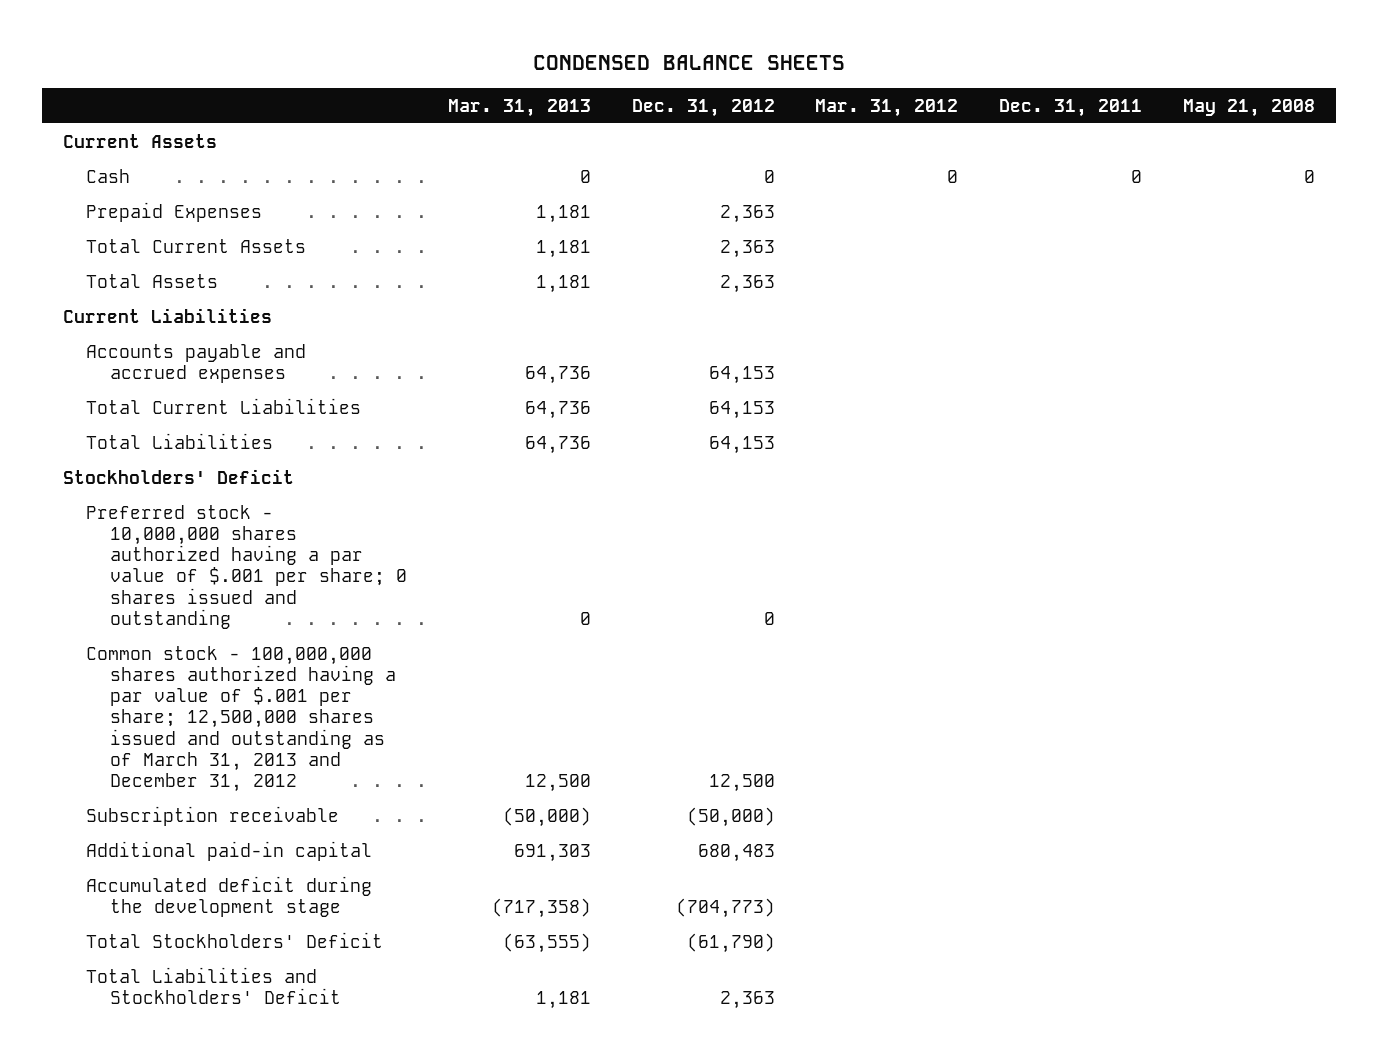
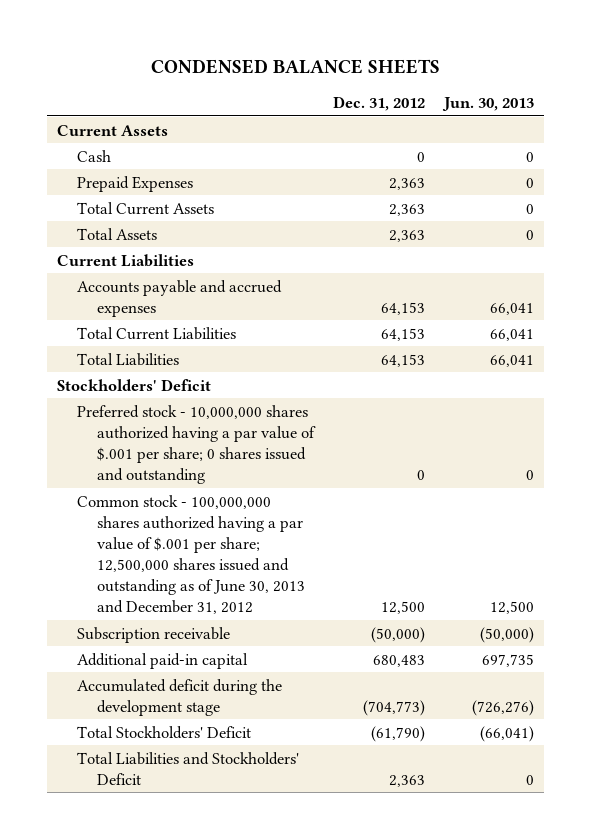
- | Mar. 31, 2013 | Dec. 31, 2012 | Mar. 31, 2012 | Dec. 31, 2011 | May 21, 2008
+ | Dec. 31, 2012 | Jun. 30, 2013
- Common stock - 100,000,000 shares authorized having a par value of $.001 per share; 12,500,000 shares issued and outstanding as of March 31, 2013 and December 31, 2012 | 12,500 | 12,500 | | |
+ Common stock - 100,000,000 shares authorized having a par value of $.001 per share; 12,500,000 shares issued and outstanding as of June 30, 2013 and December 31, 2012 | 12,500 | 12,500

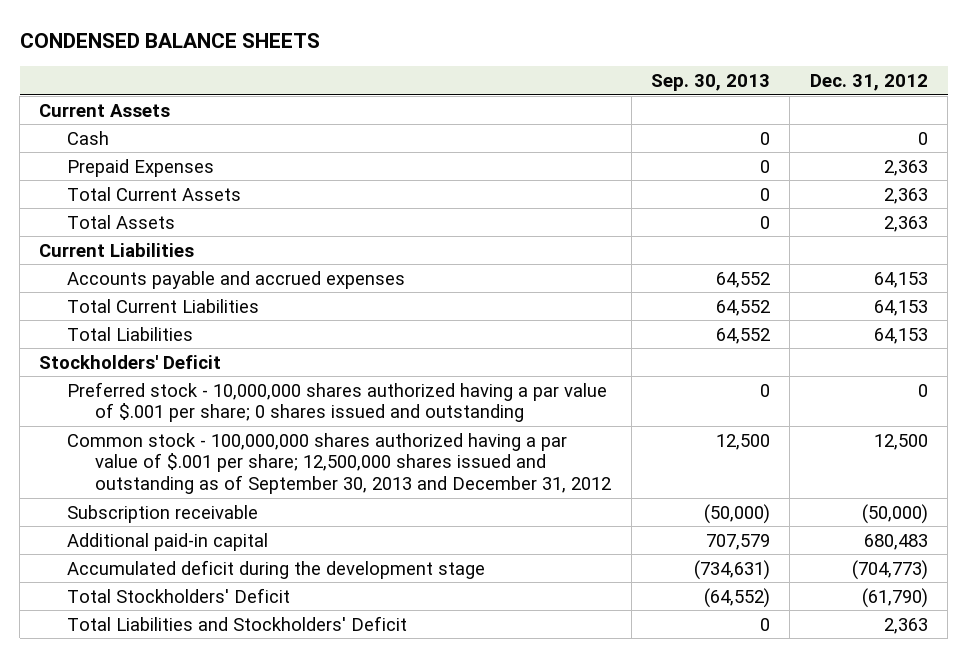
- | Dec. 31, 2012 | Jun. 30, 2013
+ | Sep. 30, 2013 | Dec. 31, 2012
- Common stock - 100,000,000 shares authorized having a par value of $.001 per share; 12,500,000 shares issued and outstanding as of June 30, 2013 and December 31, 2012 | 12,500 | 12,500
+ Common stock - 100,000,000 shares authorized having a par value of $.001 per share; 12,500,000 shares issued and outstanding as of September 30, 2013 and December 31, 2012 | 12,500 | 12,500

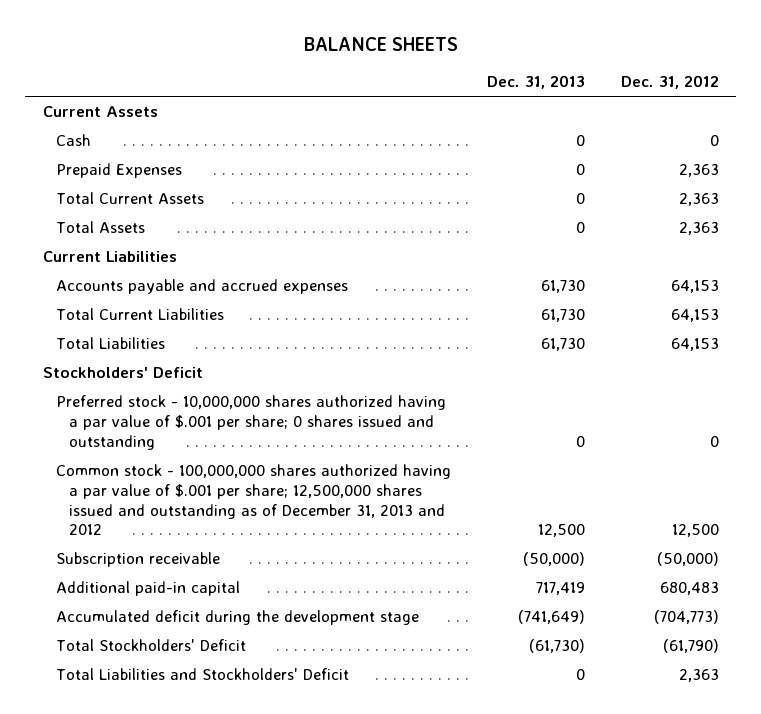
- CONDENSED BALANCE SHEETS
+ BALANCE SHEETS
- | Sep. 30, 2013 | Dec. 31, 2012
+ | Dec. 31, 2013 | Dec. 31, 2012
- Common stock - 100,000,000 shares authorized having a par value of $.001 per share; 12,500,000 shares issued and outstanding as of September 30, 2013 and December 31, 2012 | 12,500 | 12,500
+ Common stock - 100,000,000 shares authorized having a par value of $.001 per share; 12,500,000 shares issued and outstanding as of December 31, 2013 and 2012 | 12,500 | 12,500

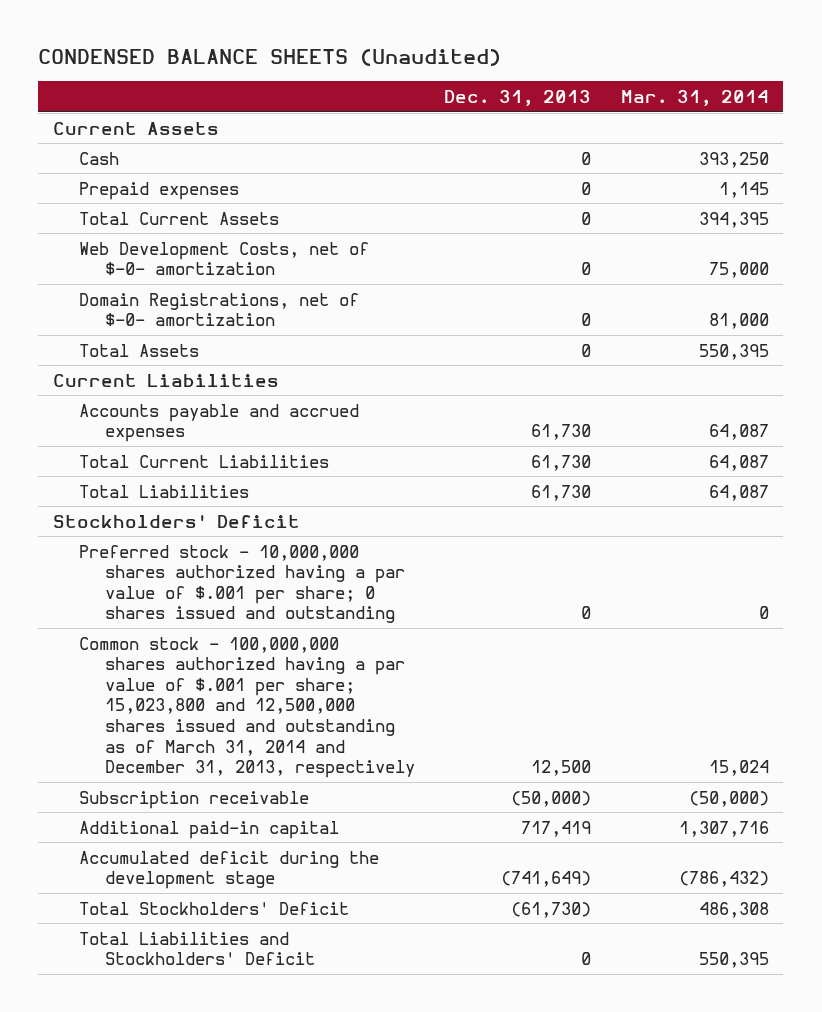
- BALANCE SHEETS
+ CONDENSED BALANCE SHEETS (Unaudited)
- | Dec. 31, 2013 | Dec. 31, 2012
+ | Dec. 31, 2013 | Mar. 31, 2014
- Prepaid Expenses | 0 | 2,363
+ Prepaid expenses | 0 | 1,145
+ Web Development Costs, net of $-0- amortization | 0 | 75,000
+ Domain Registrations, net of $-0- amortization | 0 | 81,000
- Common stock - 100,000,000 shares authorized having a par value of $.001 per share; 12,500,000 shares issued and outstanding as of December 31, 2013 and 2012 | 12,500 | 12,500
+ Common stock - 100,000,000 shares authorized having a par value of $.001 per share; 15,023,800 and 12,500,000 shares issued and outstanding as of March 31, 2014 and December 31, 2013, respectively | 12,500 | 15,024

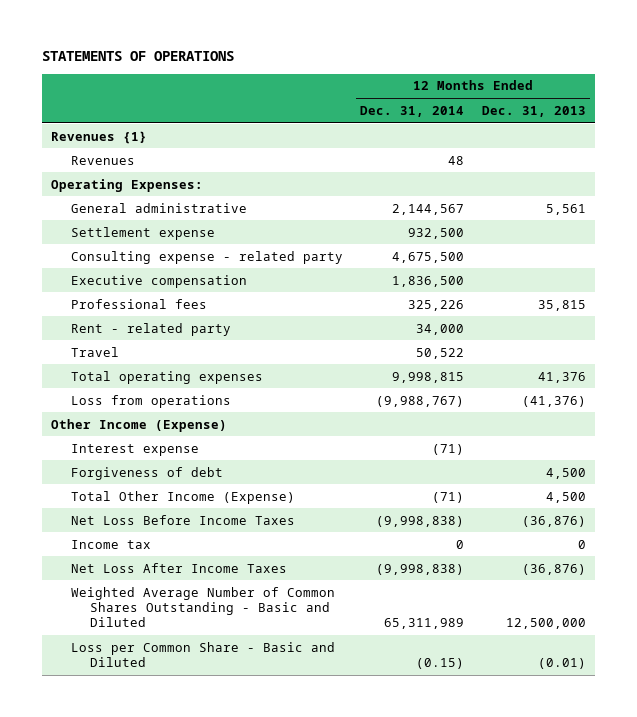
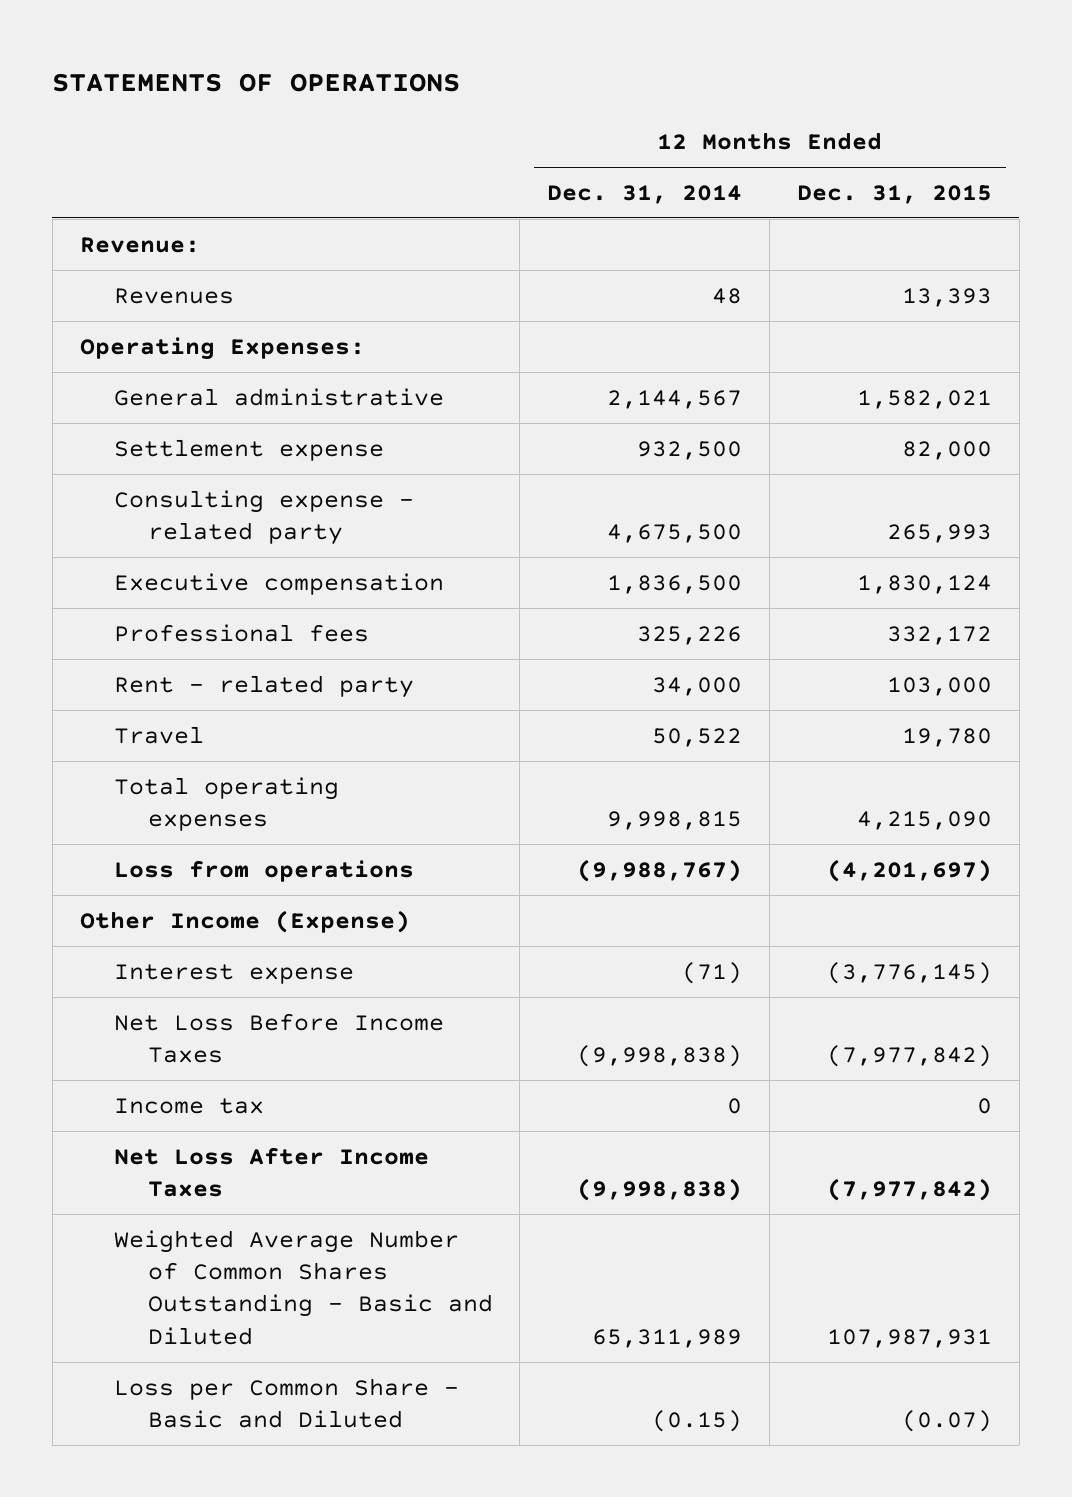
- | 12 Months Ended Dec. 31, 2014 | 12 Months Ended Dec. 31, 2013
+ | 12 Months Ended Dec. 31, 2014 | 12 Months Ended Dec. 31, 2015
- Revenues {1}
+ Revenue:
- Forgiveness of debt | | 4,500
- Total Other Income (Expense) | (71) | 4,500

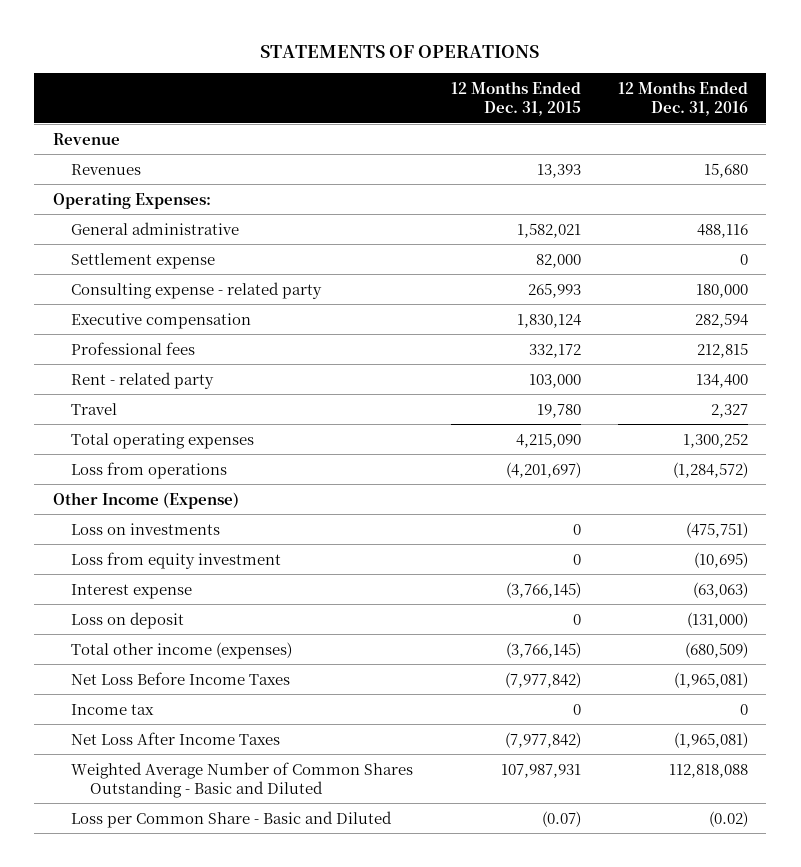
- | 12 Months Ended Dec. 31, 2014 | 12 Months Ended Dec. 31, 2015
+ | 12 Months Ended Dec. 31, 2015 | 12 Months Ended Dec. 31, 2016
- Revenue:
+ Revenue
- Interest expense | (71) | (3,776,145)
+ Loss on investments | 0 | (475,751)
+ Loss from equity investment | 0 | (10,695)
+ Interest expense | (3,766,145) | (63,063)
+ Loss on deposit | 0 | (131,000)
+ Total other income (expenses) | (3,766,145) | (680,509)

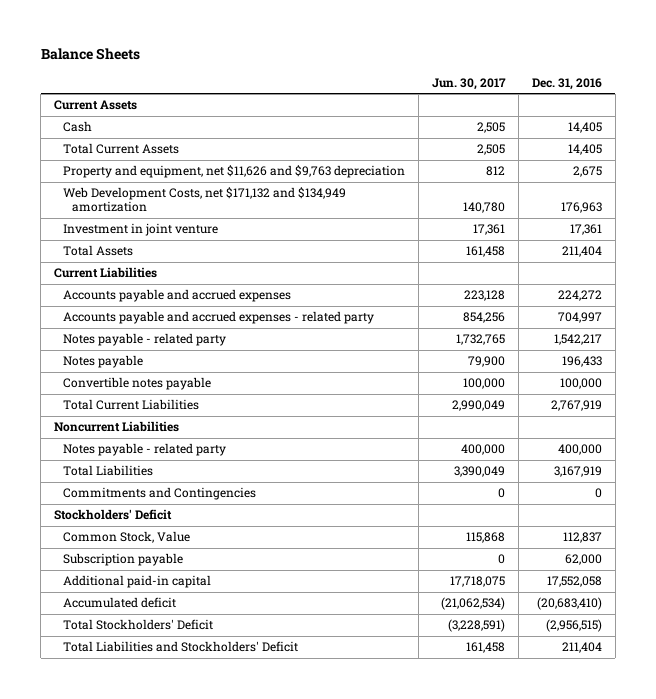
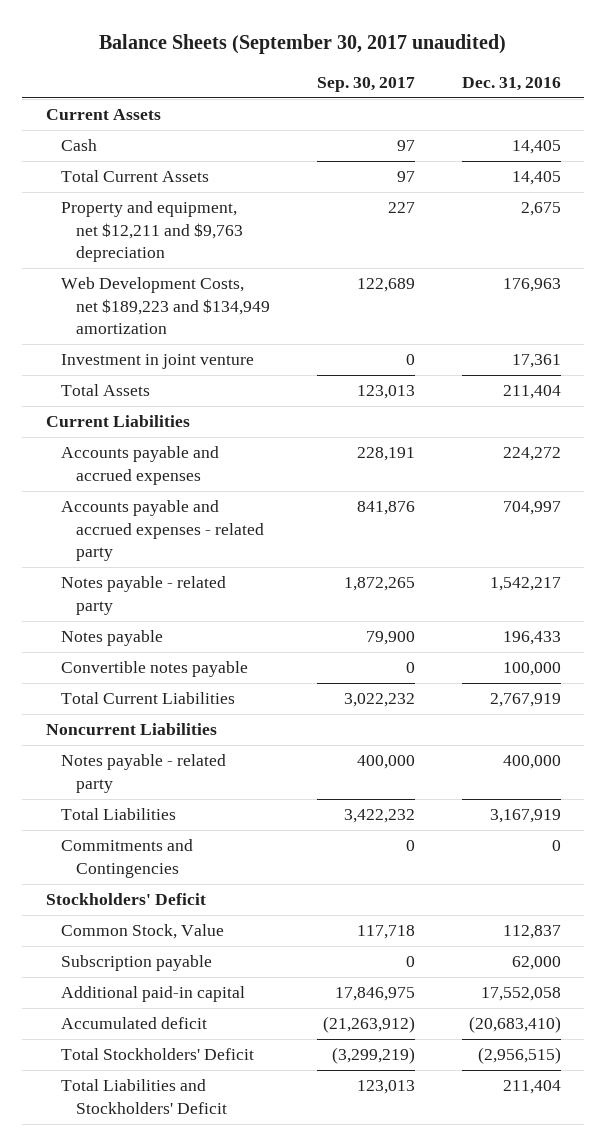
- Balance Sheets
+ Balance Sheets (September 30, 2017 unaudited)
- | Jun. 30, 2017 | Dec. 31, 2016
+ | Sep. 30, 2017 | Dec. 31, 2016
- Property and equipment, net $11,626 and $9,763 depreciation | 812 | 2,675
- Web Development Costs, net $171,132 and $134,949 amortization | 140,780 | 176,963
+ Property and equipment, net $12,211 and $9,763 depreciation | 227 | 2,675
+ Web Development Costs, net $189,223 and $134,949 amortization | 122,689 | 176,963

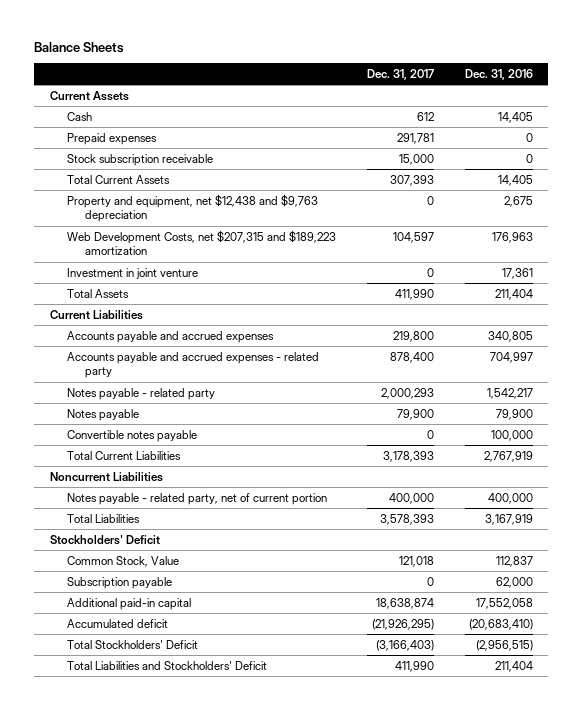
- Balance Sheets (September 30, 2017 unaudited)
+ Balance Sheets
- | Sep. 30, 2017 | Dec. 31, 2016
+ | Dec. 31, 2017 | Dec. 31, 2016
+ Prepaid expenses | 291,781 | 0
+ Stock subscription receivable | 15,000 | 0
- Property and equipment, net $12,211 and $9,763 depreciation | 227 | 2,675
- Web Development Costs, net $189,223 and $134,949 amortization | 122,689 | 176,963
+ Property and equipment, net $12,438 and $9,763 depreciation | 0 | 2,675
+ Web Development Costs, net $207,315 and $189,223 amortization | 104,597 | 176,963
- Accounts payable and accrued expenses | 228,191 | 224,272
+ Accounts payable and accrued expenses | 219,800 | 340,805
- Notes payable | 79,900 | 196,433
+ Notes payable | 79,900 | 79,900
- Notes payable - related party | 400,000 | 400,000
+ Notes payable - related party, net of current portion | 400,000 | 400,000
- Commitments and Contingencies | 0 | 0

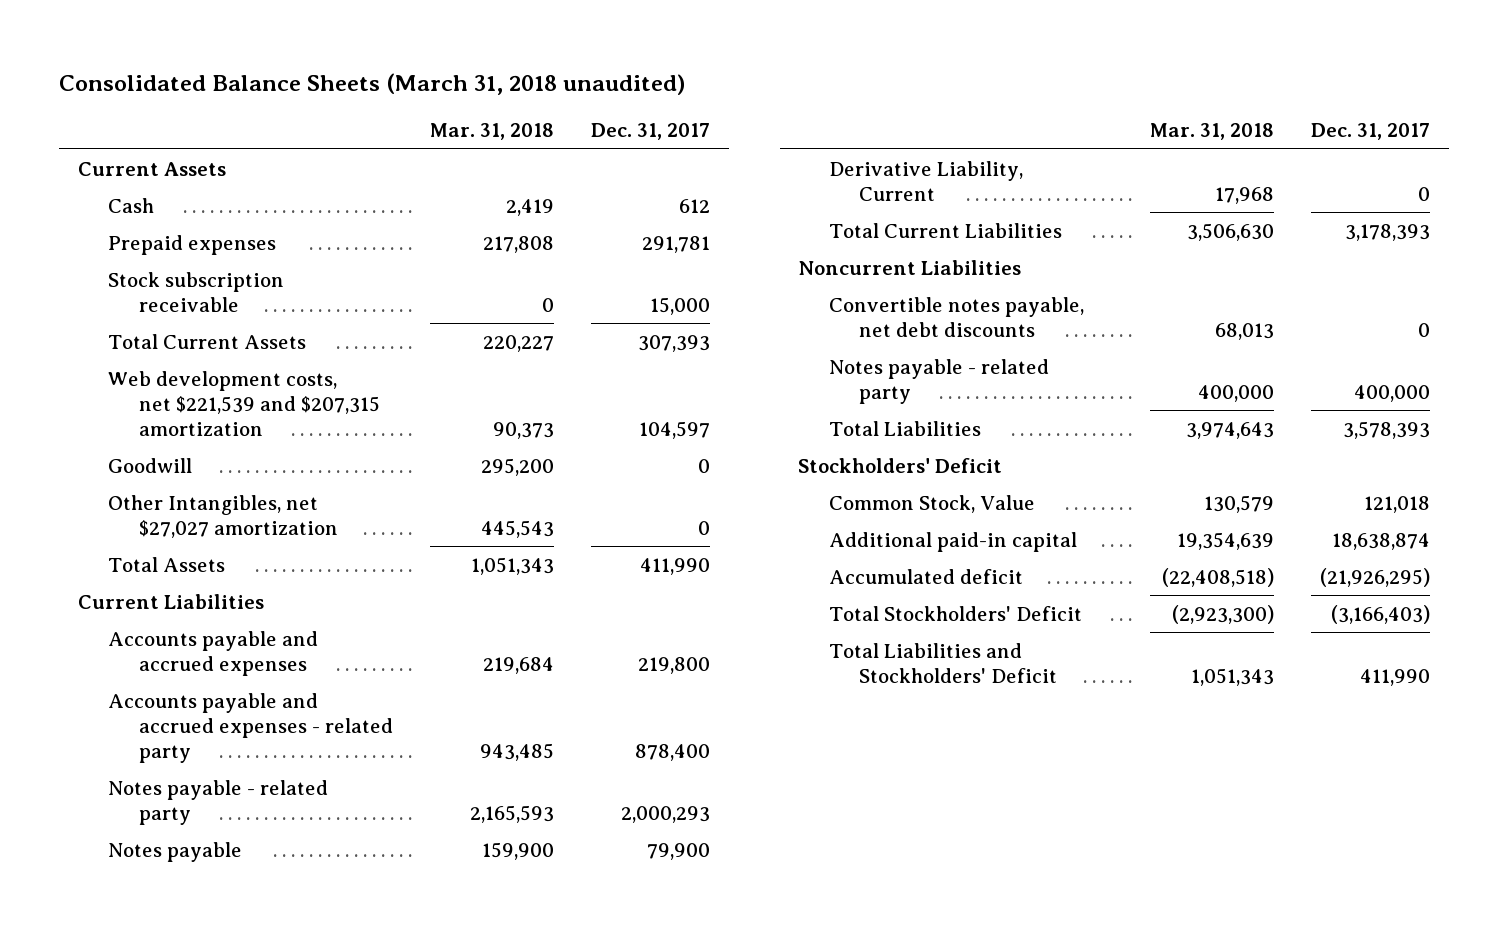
- Balance Sheets
+ Consolidated Balance Sheets (March 31, 2018 unaudited)
- | Dec. 31, 2017 | Dec. 31, 2016
+ | Mar. 31, 2018 | Dec. 31, 2017
- Property and equipment, net $12,438 and $9,763 depreciation | 0 | 2,675
- Web Development Costs, net $207,315 and $189,223 amortization | 104,597 | 176,963
- Investment in joint venture | 0 | 17,361
+ Web development costs, net $221,539 and $207,315 amortization | 90,373 | 104,597
+ Goodwill | 295,200 | 0
+ Other Intangibles, net $27,027 amortization | 445,543 | 0
- Convertible notes payable | 0 | 100,000
+ Derivative Liability, Current | 17,968 | 0
- Notes payable - related party, net of current portion | 400,000 | 400,000
+ Convertible notes payable, net debt discounts | 68,013 | 0
+ Notes payable - related party | 400,000 | 400,000
- Subscription payable | 0 | 62,000

